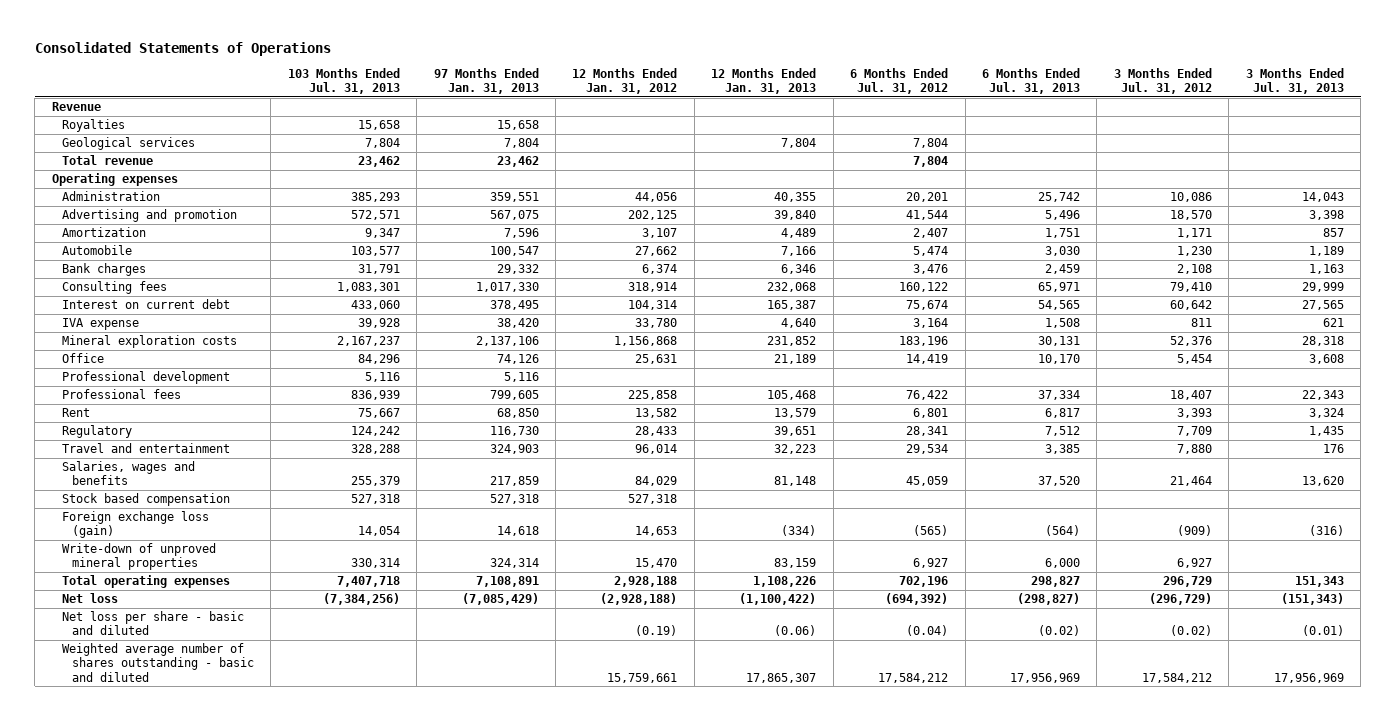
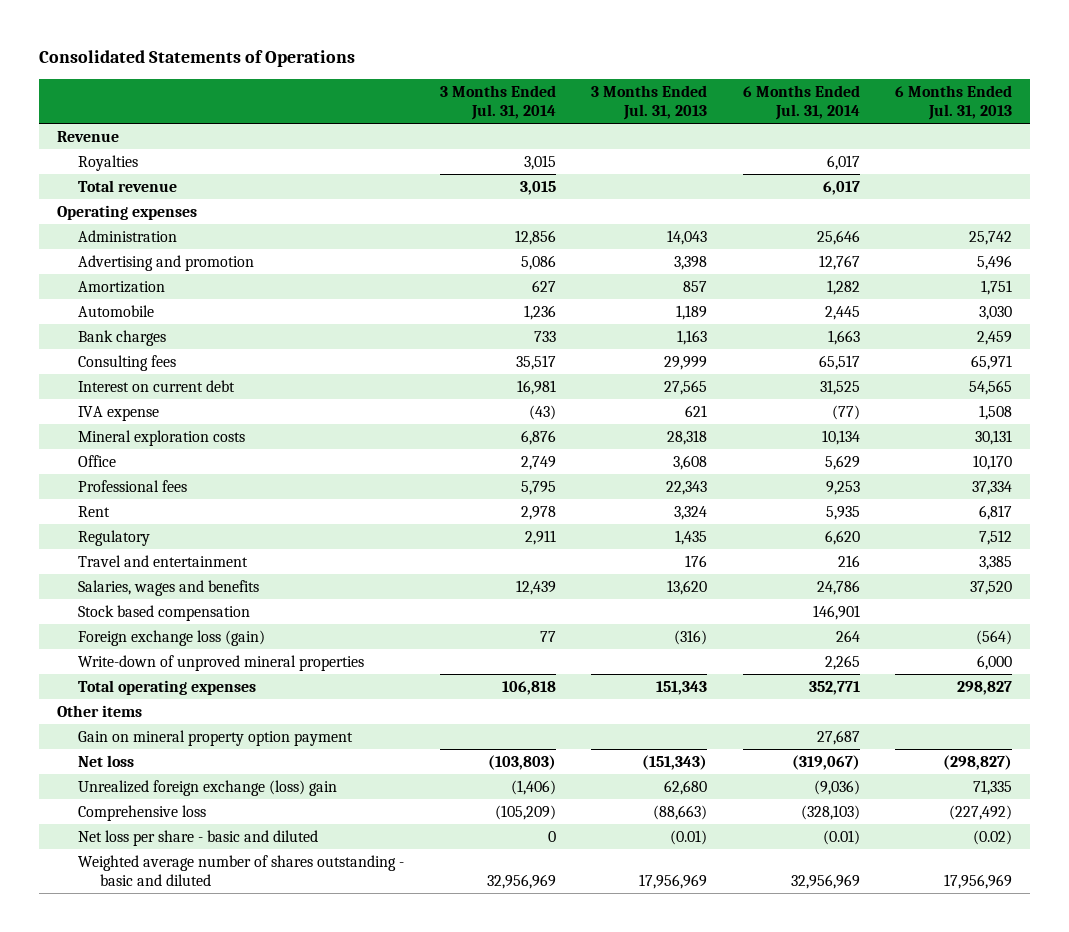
- | 103 Months Ended Jul. 31, 2013 | 97 Months Ended Jan. 31, 2013 | 12 Months Ended Jan. 31, 2012 | 12 Months Ended Jan. 31, 2013 | 6 Months Ended Jul. 31, 2012 | 6 Months Ended Jul. 31, 2013 | 3 Months Ended Jul. 31, 2012 | 3 Months Ended Jul. 31, 2013
+ | 3 Months Ended Jul. 31, 2014 | 3 Months Ended Jul. 31, 2013 | 6 Months Ended Jul. 31, 2014 | 6 Months Ended Jul. 31, 2013
- Geological services | 7,804 | 7,804 | | 7,804 | 7,804 | | |
- Professional development | 5,116 | 5,116 | | | | | |
+ Other items
+ Gain on mineral property option payment | | | 27,687 |
+ Unrealized foreign exchange (loss) gain | (1,406) | 62,680 | (9,036) | 71,335
+ Comprehensive loss | (105,209) | (88,663) | (328,103) | (227,492)

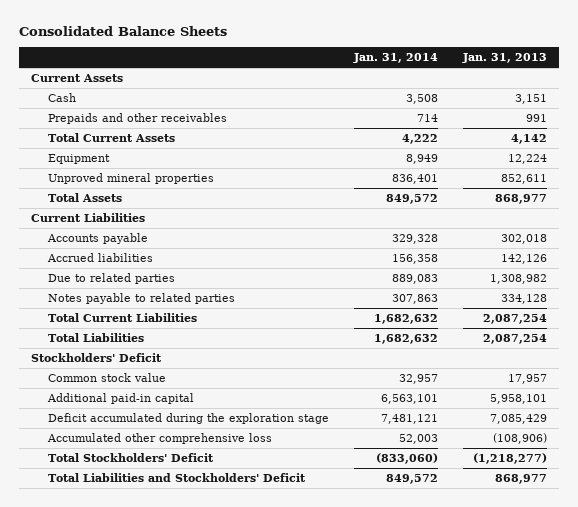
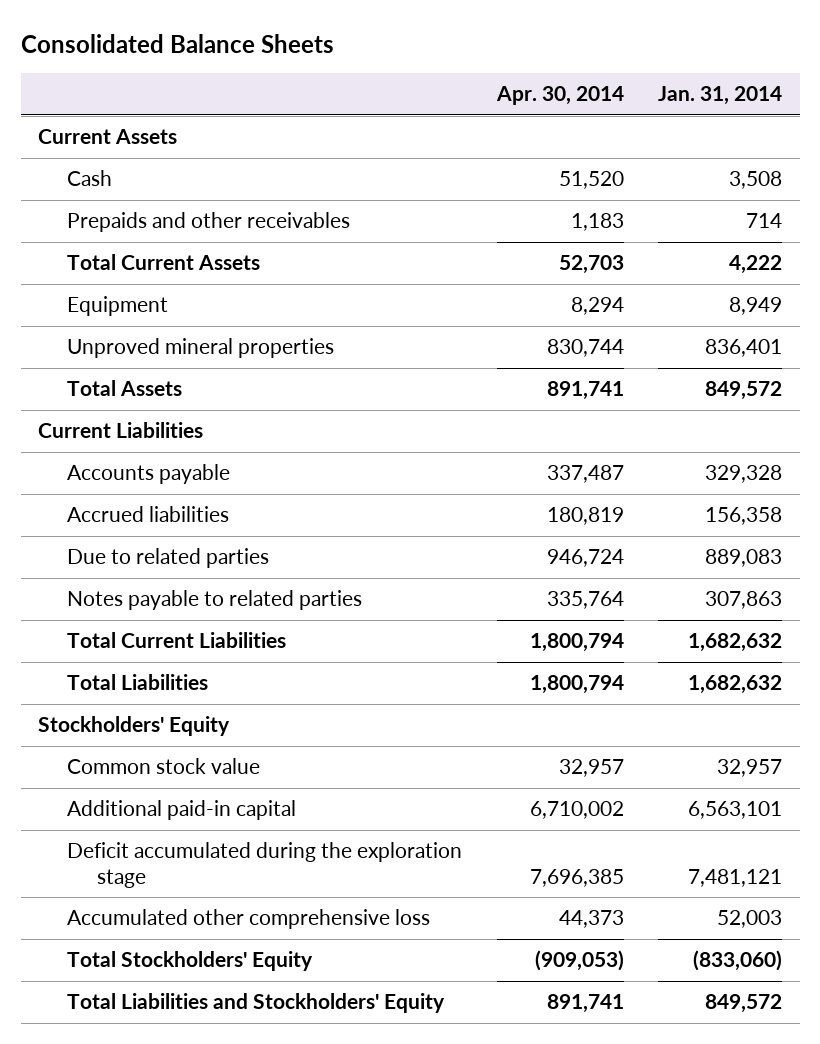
- | Jan. 31, 2014 | Jan. 31, 2013
+ | Apr. 30, 2014 | Jan. 31, 2014
- Stockholders' Deficit
+ Stockholders' Equity
- Total Stockholders' Deficit | (833,060) | (1,218,277)
- Total Liabilities and Stockholders' Deficit | 849,572 | 868,977
+ Total Stockholders' Equity | (909,053) | (833,060)
+ Total Liabilities and Stockholders' Equity | 891,741 | 849,572

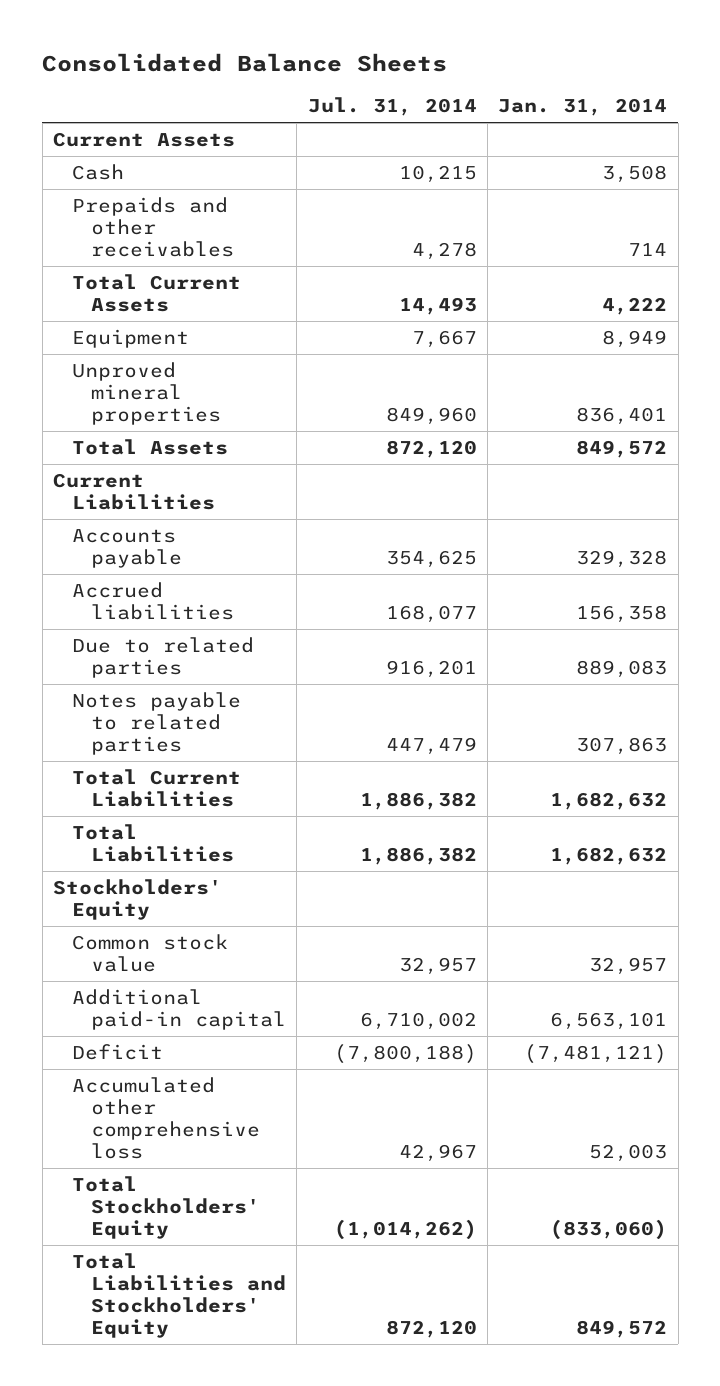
- | Apr. 30, 2014 | Jan. 31, 2014
+ | Jul. 31, 2014 | Jan. 31, 2014
- Deficit accumulated during the exploration stage | 7,696,385 | 7,481,121
+ Deficit | (7,800,188) | (7,481,121)

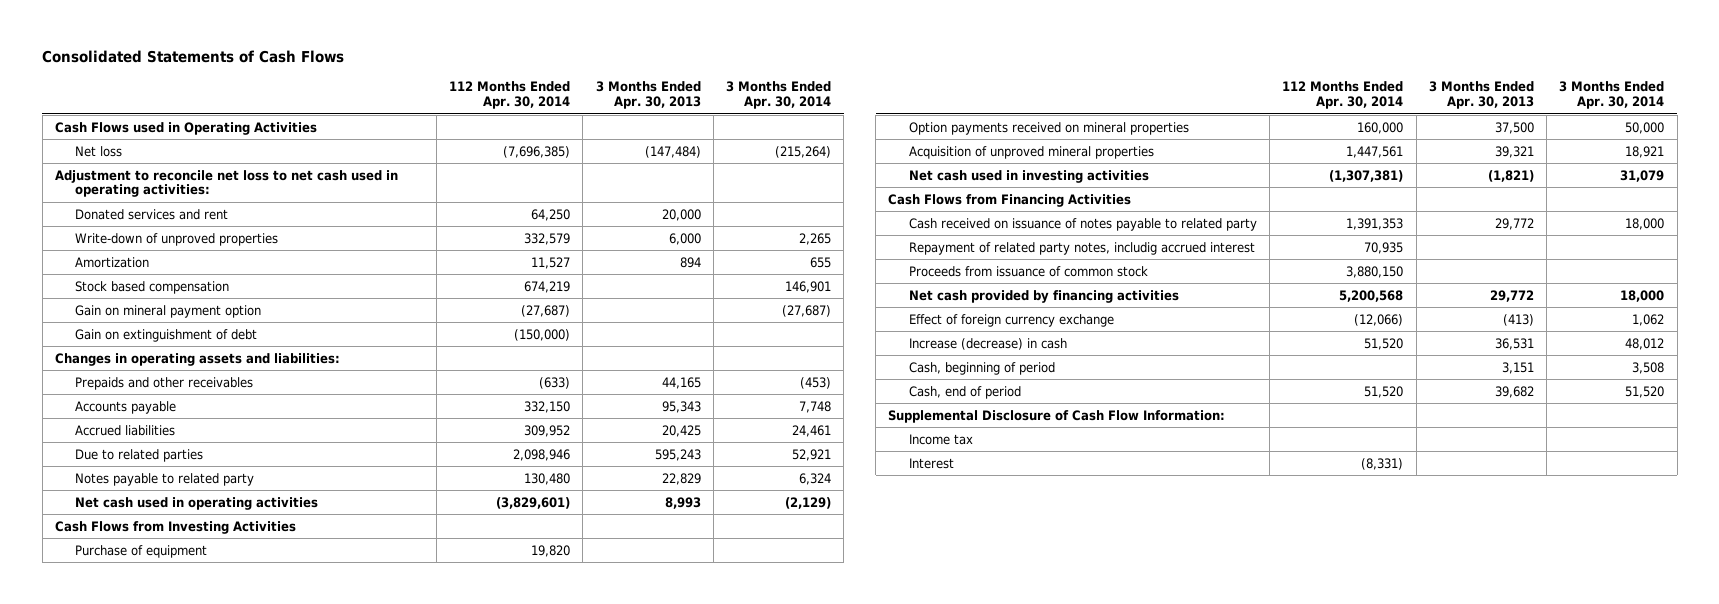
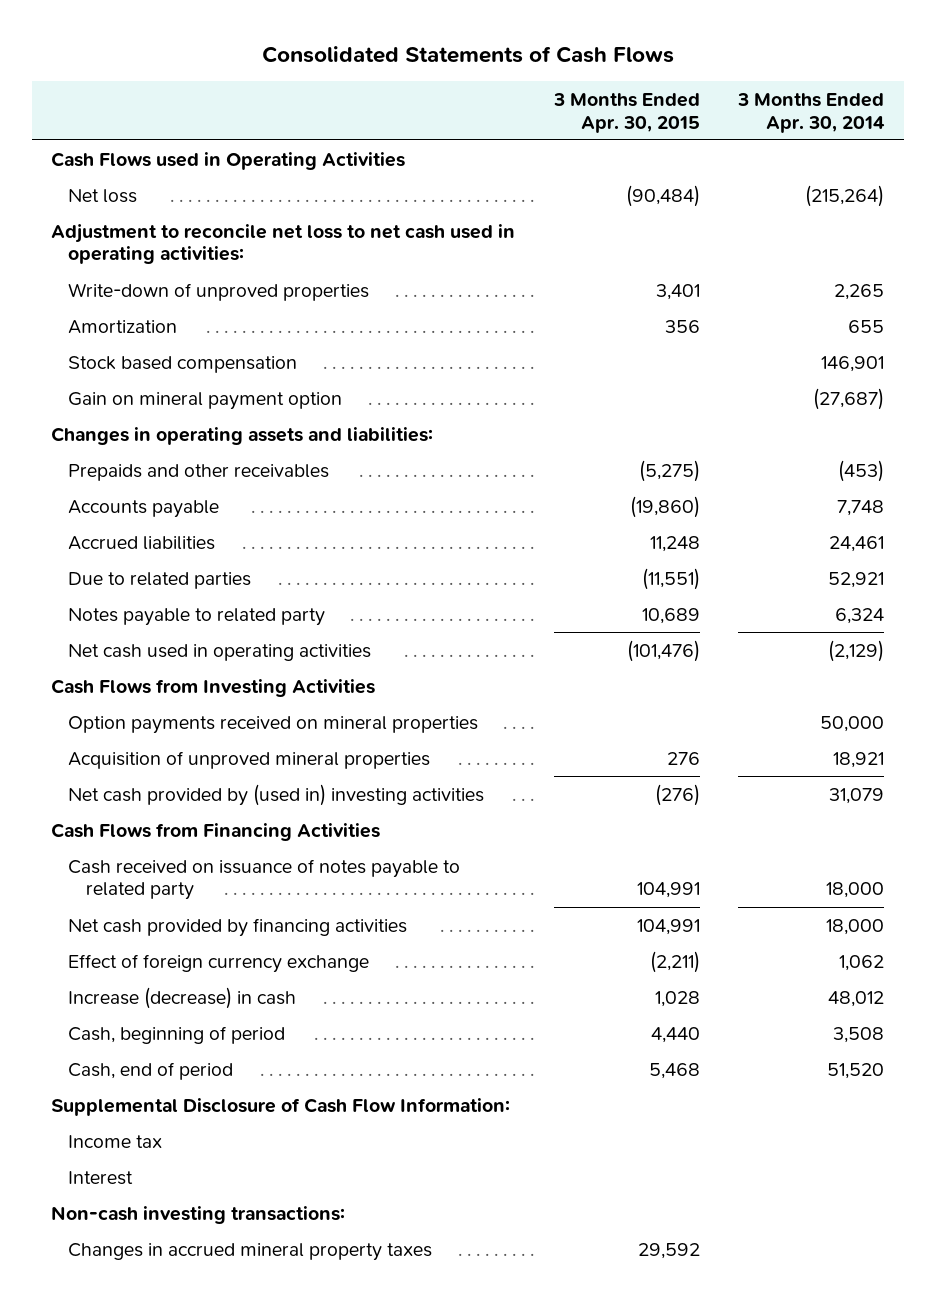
- | 112 Months Ended Apr. 30, 2014 | 3 Months Ended Apr. 30, 2013 | 3 Months Ended Apr. 30, 2014
+ | 3 Months Ended Apr. 30, 2015 | 3 Months Ended Apr. 30, 2014
- Donated services and rent | 64,250 | 20,000 |
- Gain on extinguishment of debt | (150,000) | |
- Purchase of equipment | 19,820 | |
- Net cash used in investing activities | (1,307,381) | (1,821) | 31,079
+ Net cash provided by (used in) investing activities | (276) | 31,079
- Repayment of related party notes, includig accrued interest | 70,935 | |
- Proceeds from issuance of common stock | 3,880,150 | |
+ Non-cash investing transactions:
+ Changes in accrued mineral property taxes | 29,592 |

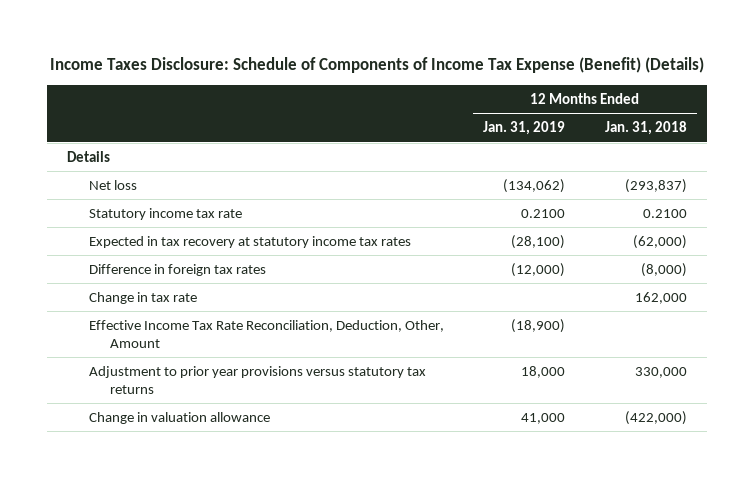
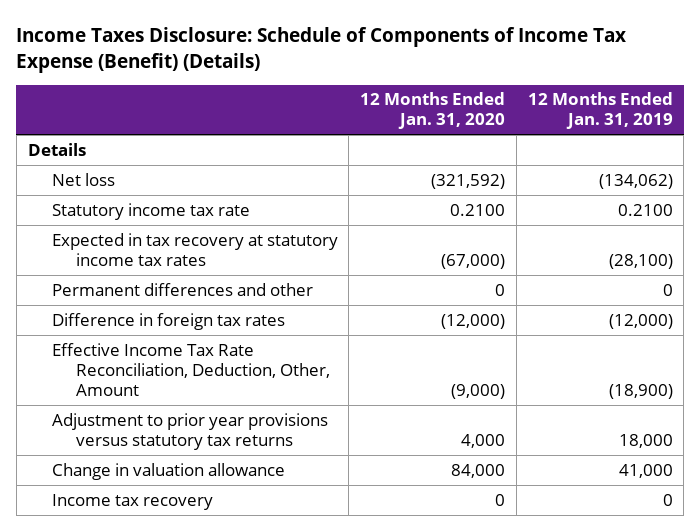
- | 12 Months Ended Jan. 31, 2019 | 12 Months Ended Jan. 31, 2018
+ | 12 Months Ended Jan. 31, 2020 | 12 Months Ended Jan. 31, 2019
+ Permanent differences and other | 0 | 0
- Change in tax rate | | 162,000
+ Income tax recovery | 0 | 0

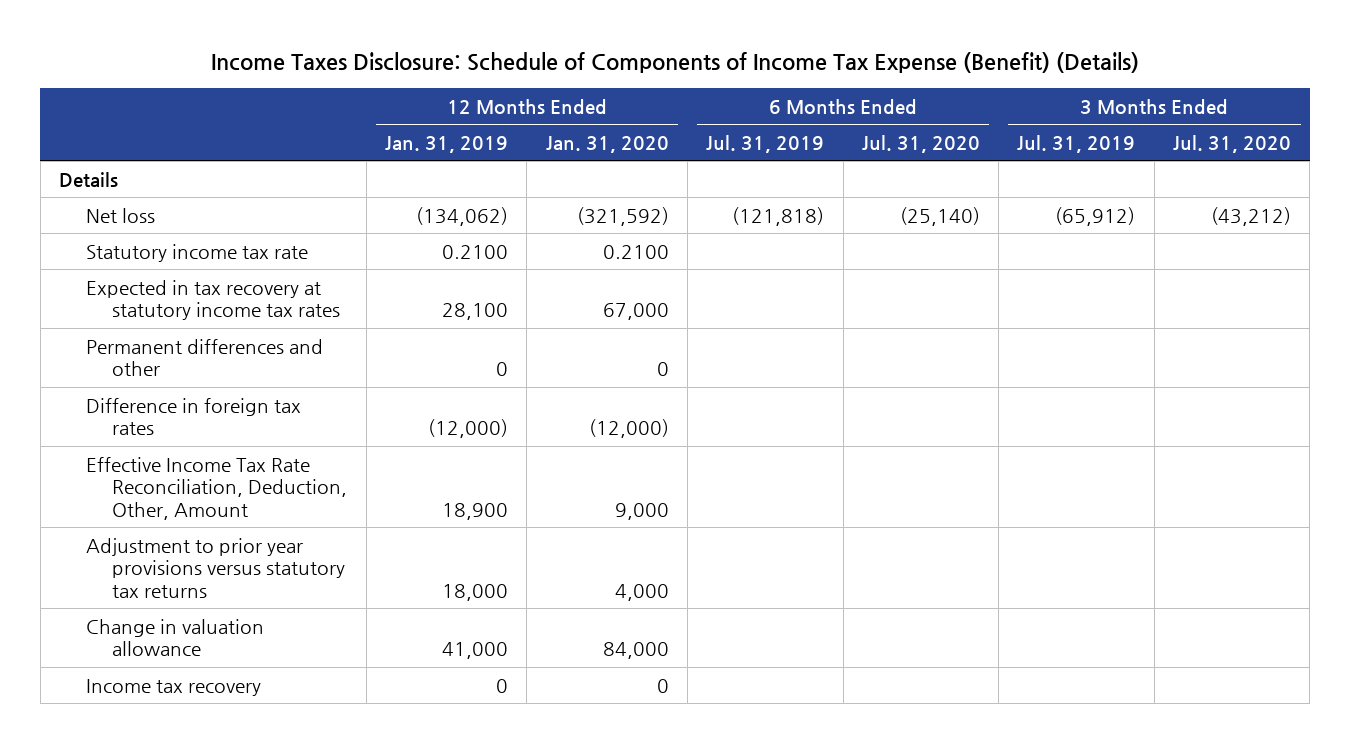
- | 12 Months Ended Jan. 31, 2020 | 12 Months Ended Jan. 31, 2019
+ | 12 Months Ended Jan. 31, 2019 | 12 Months Ended Jan. 31, 2020 | 6 Months Ended Jul. 31, 2019 | 6 Months Ended Jul. 31, 2020 | 3 Months Ended Jul. 31, 2019 | 3 Months Ended Jul. 31, 2020
- Expected in tax recovery at statutory income tax rates | (67,000) | (28,100)
+ Expected in tax recovery at statutory income tax rates | 28,100 | 67,000 | | | |
- Effective Income Tax Rate Reconciliation, Deduction, Other, Amount | (9,000) | (18,900)
+ Effective Income Tax Rate Reconciliation, Deduction, Other, Amount | 18,900 | 9,000 | | | |

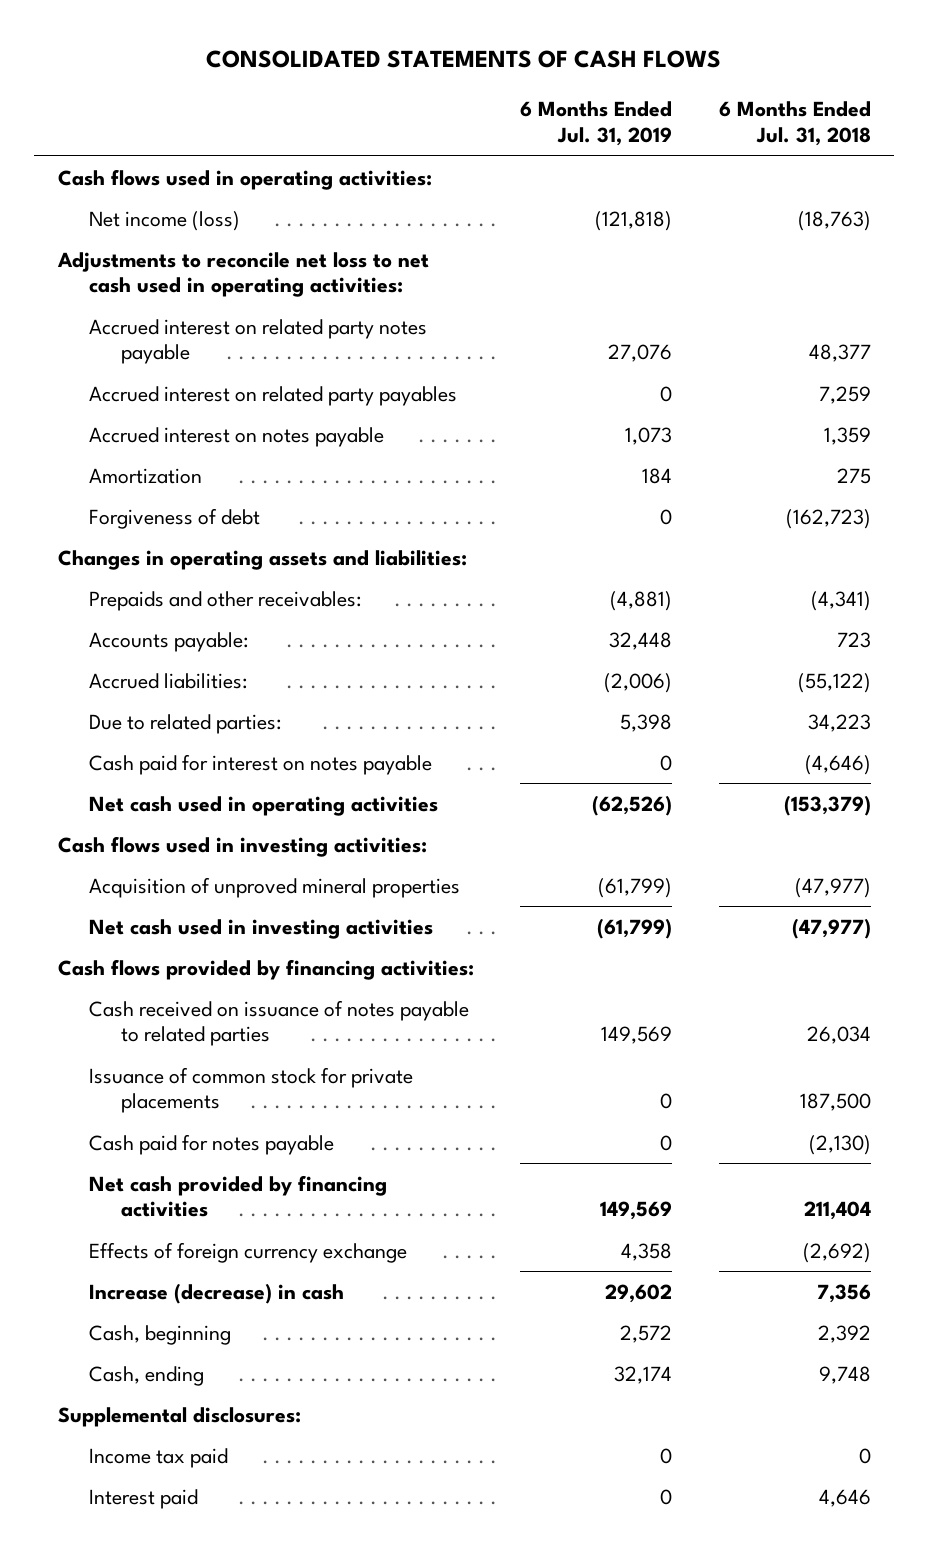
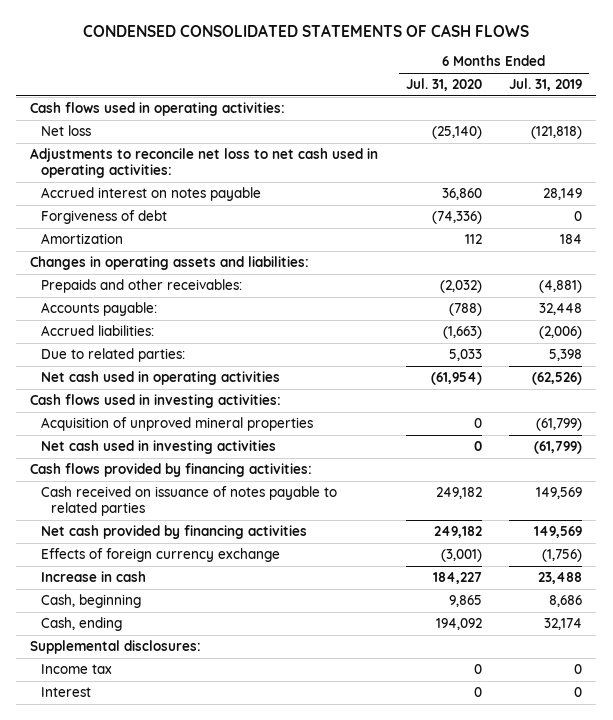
- CONSOLIDATED STATEMENTS OF CASH FLOWS
+ CONDENSED CONSOLIDATED STATEMENTS OF CASH FLOWS
- | 6 Months Ended Jul. 31, 2019 | 6 Months Ended Jul. 31, 2018
+ | 6 Months Ended Jul. 31, 2020 | 6 Months Ended Jul. 31, 2019
- Net income (loss) | (121,818) | (18,763)
+ Net loss | (25,140) | (121,818)
- Accrued interest on related party notes payable | 27,076 | 48,377
- Accrued interest on related party payables | 0 | 7,259
- Accrued interest on notes payable | 1,073 | 1,359
+ Accrued interest on notes payable | 36,860 | 28,149
moved down: Amortization | 112 | 184
- Cash paid for interest on notes payable | 0 | (4,646)
- Issuance of common stock for private placements | 0 | 187,500
- Cash paid for notes payable | 0 | (2,130)
- Effects of foreign currency exchange | 4,358 | (2,692)
- Increase (decrease) in cash | 29,602 | 7,356
- Cash, beginning | 2,572 | 2,392
+ Effects of foreign currency exchange | (3,001) | (1,756)
+ Increase in cash | 184,227 | 23,488
+ Cash, beginning | 9,865 | 8,686
- Income tax paid | 0 | 0
- Interest paid | 0 | 4,646
+ Income tax | 0 | 0
+ Interest | 0 | 0

